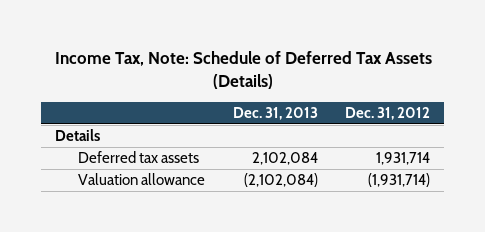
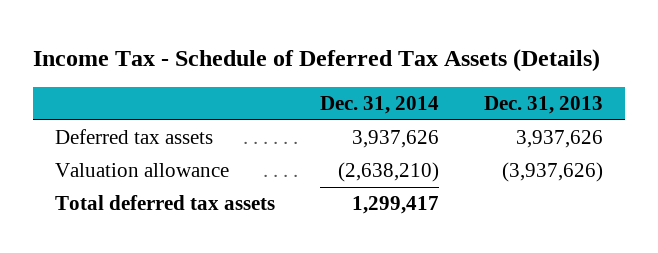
- Income Tax, Note: Schedule of Deferred Tax Assets (Details)
+ Income Tax - Schedule of Deferred Tax Assets (Details)
- | Dec. 31, 2013 | Dec. 31, 2012
+ | Dec. 31, 2014 | Dec. 31, 2013
- Details
- Deferred tax assets | 2,102,084 | 1,931,714
- Valuation allowance | (2,102,084) | (1,931,714)
+ Deferred tax assets | 3,937,626 | 3,937,626
+ Valuation allowance | (2,638,210) | (3,937,626)
+ Total deferred tax assets | 1,299,417 |

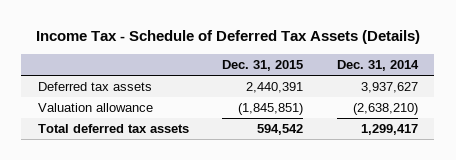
- | Dec. 31, 2014 | Dec. 31, 2013
+ | Dec. 31, 2015 | Dec. 31, 2014
- Deferred tax assets | 3,937,626 | 3,937,626
+ Deferred tax assets | 2,440,391 | 3,937,627

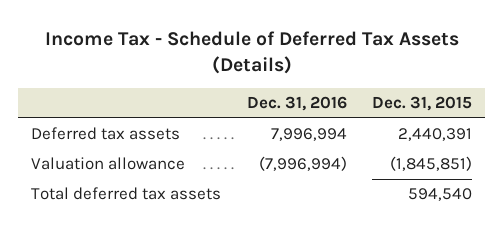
- | Dec. 31, 2015 | Dec. 31, 2014
+ | Dec. 31, 2016 | Dec. 31, 2015
- Total deferred tax assets | 594,542 | 1,299,417
+ Total deferred tax assets | | 594,540

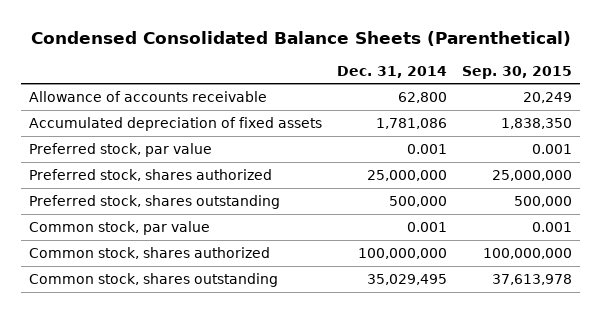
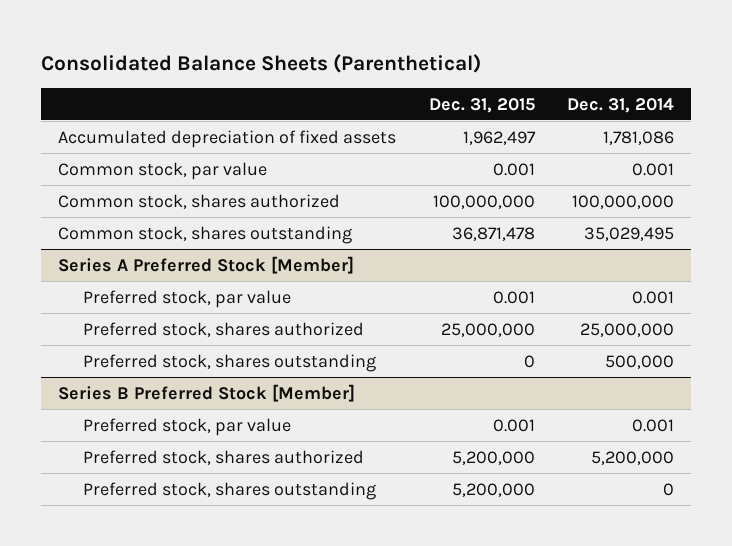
- Condensed Consolidated Balance Sheets (Parenthetical)
+ Consolidated Balance Sheets (Parenthetical)
- | Dec. 31, 2014 | Sep. 30, 2015
+ | Dec. 31, 2015 | Dec. 31, 2014
- Allowance of accounts receivable | 62,800 | 20,249
- Preferred stock, par value | 0.001 | 0.001
- Preferred stock, shares authorized | 25,000,000 | 25,000,000
- Preferred stock, shares outstanding | 500,000 | 500,000
+ Series A Preferred Stock [Member]
+ Preferred stock, par value | 0.001 | 0.001
+ Preferred stock, shares authorized | 25,000,000 | 25,000,000
+ Preferred stock, shares outstanding | 0 | 500,000
+ Series B Preferred Stock [Member]
+ Preferred stock, par value | 0.001 | 0.001
+ Preferred stock, shares authorized | 5,200,000 | 5,200,000
+ Preferred stock, shares outstanding | 5,200,000 | 0

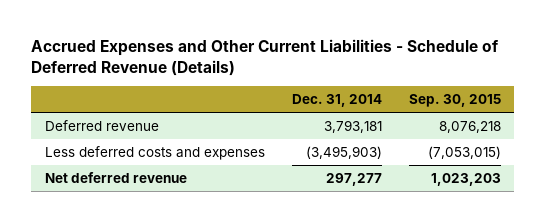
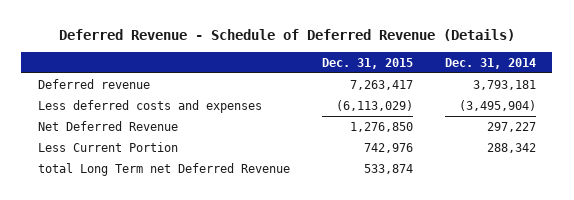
- Accrued Expenses and Other Current Liabilities - Schedule of Deferred Revenue (Details)
+ Deferred Revenue - Schedule of Deferred Revenue (Details)
- | Dec. 31, 2014 | Sep. 30, 2015
+ | Dec. 31, 2015 | Dec. 31, 2014
- Less deferred costs and expenses | (3,495,903) | (7,053,015)
- Net deferred revenue | 297,277 | 1,023,203
+ Less deferred costs and expenses | (6,113,029) | (3,495,904)
+ Net Deferred Revenue | 1,276,850 | 297,227
+ Less Current Portion | 742,976 | 288,342
+ total Long Term net Deferred Revenue | 533,874 |

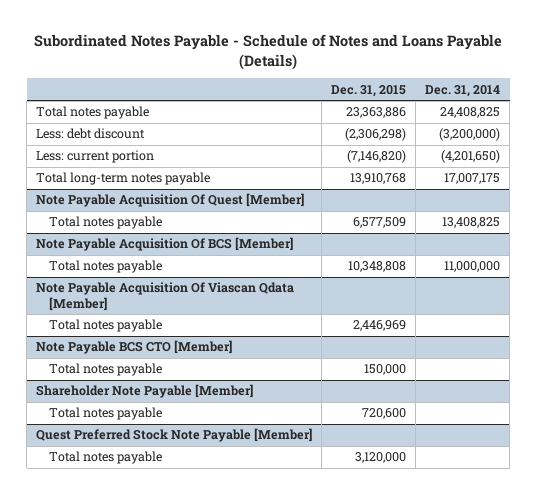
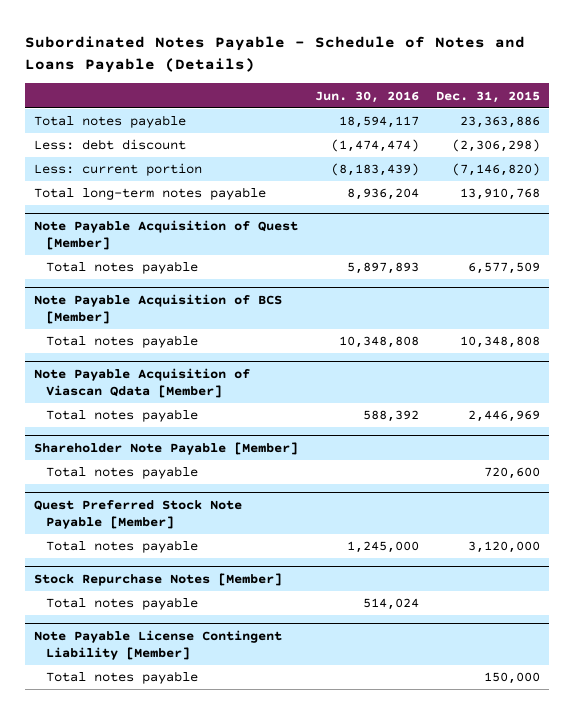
- | Dec. 31, 2015 | Dec. 31, 2014
+ | Jun. 30, 2016 | Dec. 31, 2015
- Note Payable Acquisition Of Quest [Member]
+ Note Payable Acquisition of Quest [Member]
- Note Payable Acquisition Of BCS [Member]
+ Note Payable Acquisition of BCS [Member]
- Note Payable Acquisition Of Viascan Qdata [Member]
+ Note Payable Acquisition of Viascan Qdata [Member]
- Note Payable BCS CTO [Member]
- Total notes payable | 150,000 |
+ Stock Repurchase Notes [Member]
+ Total notes payable | 514,024 |
+ Note Payable License Contingent Liability [Member]
+ Total notes payable | | 150,000

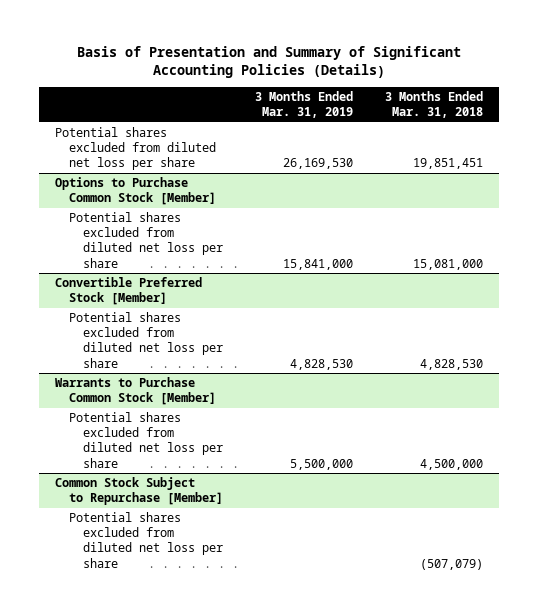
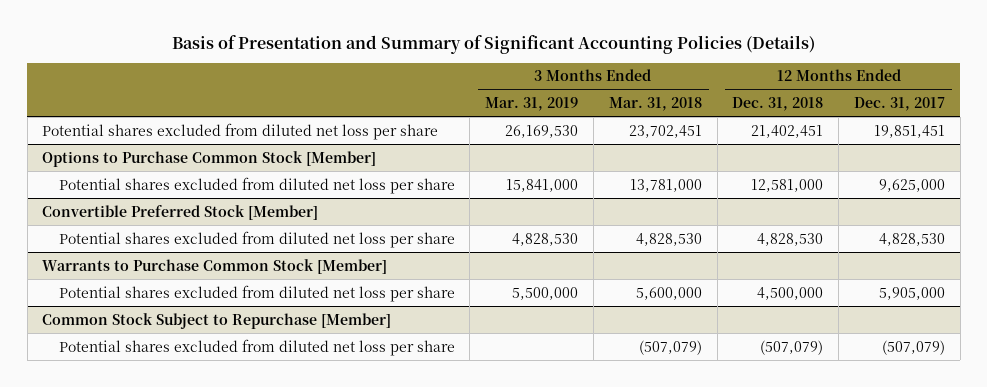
- | 3 Months Ended Mar. 31, 2019 | 3 Months Ended Mar. 31, 2018
+ | 3 Months Ended Mar. 31, 2019 | 3 Months Ended Mar. 31, 2018 | 12 Months Ended Dec. 31, 2018 | 12 Months Ended Dec. 31, 2017
- Potential shares excluded from diluted net loss per share | 26,169,530 | 19,851,451
+ Potential shares excluded from diluted net loss per share | 26,169,530 | 23,702,451 | 21,402,451 | 19,851,451
@ Options to Purchase Common Stock [Member]
- Potential shares excluded from diluted net loss per share | 15,841,000 | 15,081,000
+ Potential shares excluded from diluted net loss per share | 15,841,000 | 13,781,000 | 12,581,000 | 9,625,000
@ Warrants to Purchase Common Stock [Member]
- Potential shares excluded from diluted net loss per share | 5,500,000 | 4,500,000
+ Potential shares excluded from diluted net loss per share | 5,500,000 | 5,600,000 | 4,500,000 | 5,905,000

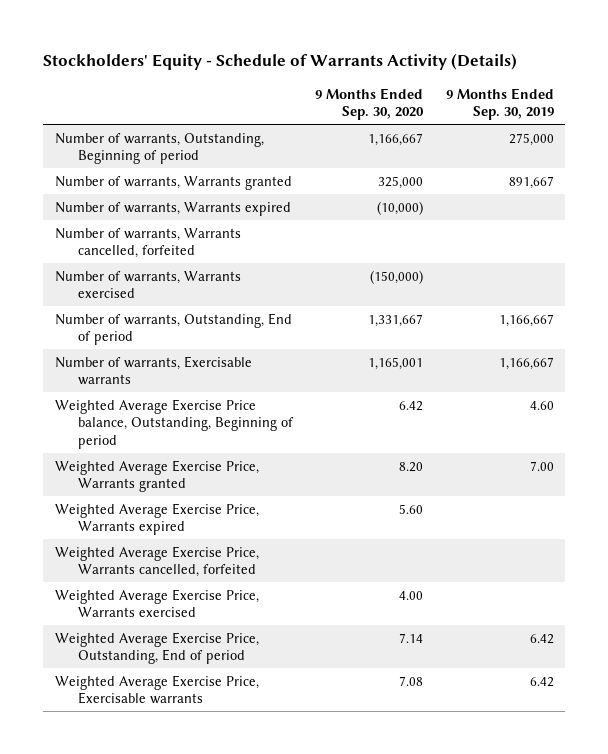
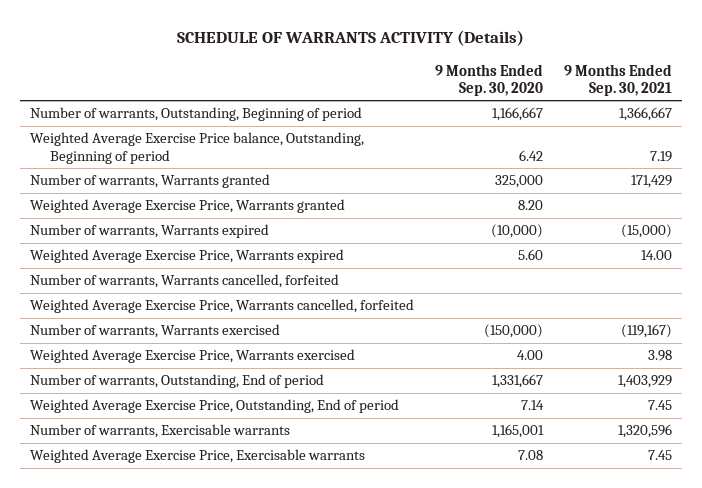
- Stockholders' Equity - Schedule of Warrants Activity (Details)
+ SCHEDULE OF WARRANTS ACTIVITY (Details)
- | 9 Months Ended Sep. 30, 2020 | 9 Months Ended Sep. 30, 2019
+ | 9 Months Ended Sep. 30, 2020 | 9 Months Ended Sep. 30, 2021
moved down: Number of warrants, Warrants granted | 325,000 | 171,429
moved down: Number of warrants, Warrants expired | (10,000) | (15,000)
moved down: Number of warrants, Warrants cancelled, forfeited
moved down: Number of warrants, Warrants exercised | (150,000) | (119,167)
moved down: Number of warrants, Outstanding, End of period | 1,331,667 | 1,403,929
moved down: Number of warrants, Exercisable warrants | 1,165,001 | 1,320,596

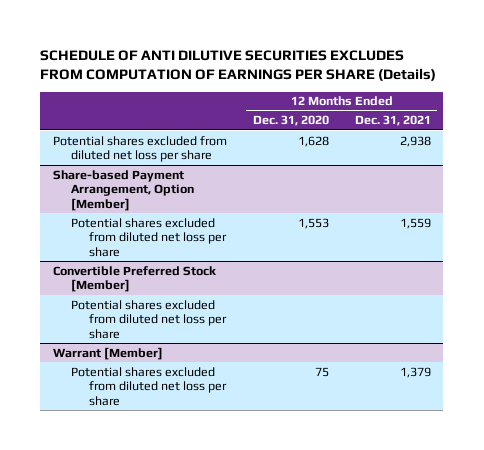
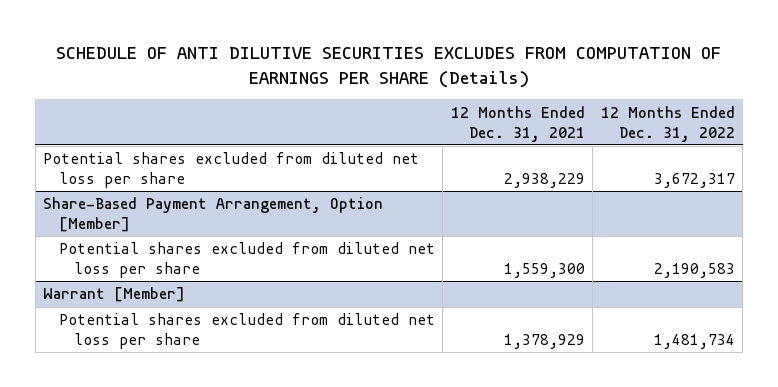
- | 12 Months Ended Dec. 31, 2020 | 12 Months Ended Dec. 31, 2021
+ | 12 Months Ended Dec. 31, 2021 | 12 Months Ended Dec. 31, 2022
- Potential shares excluded from diluted net loss per share | 1,628 | 2,938
- Share-based Payment Arrangement, Option [Member]
- Potential shares excluded from diluted net loss per share | 1,553 | 1,559
- Convertible Preferred Stock [Member]
- Potential shares excluded from diluted net loss per share
+ Potential shares excluded from diluted net loss per share | 2,938,229 | 3,672,317
+ Share-Based Payment Arrangement, Option [Member]
+ Potential shares excluded from diluted net loss per share | 1,559,300 | 2,190,583
@ Warrant [Member]
- Potential shares excluded from diluted net loss per share | 75 | 1,379
+ Potential shares excluded from diluted net loss per share | 1,378,929 | 1,481,734

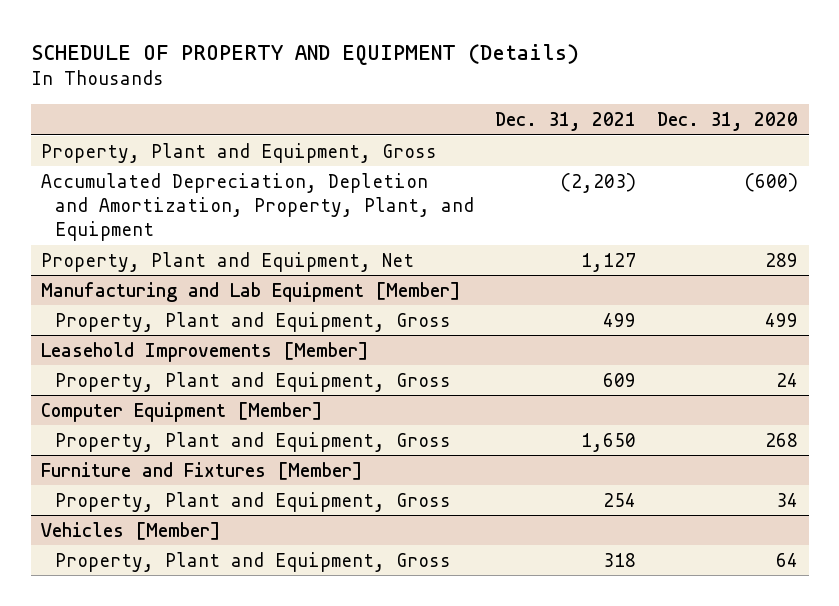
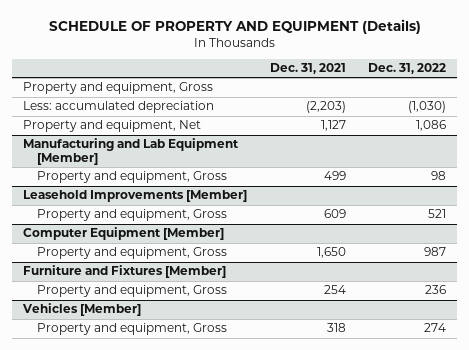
- | Dec. 31, 2021 | Dec. 31, 2020
+ | Dec. 31, 2021 | Dec. 31, 2022
- Property, Plant and Equipment, Gross
- Accumulated Depreciation, Depletion and Amortization, Property, Plant, and Equipment | (2,203) | (600)
- Property, Plant and Equipment, Net | 1,127 | 289
+ Property and equipment, Gross
+ Less: accumulated depreciation | (2,203) | (1,030)
+ Property and equipment, Net | 1,127 | 1,086
@ Manufacturing and Lab Equipment [Member]
- Property, Plant and Equipment, Gross | 499 | 499
+ Property and equipment, Gross | 499 | 98
@ Leasehold Improvements [Member]
- Property, Plant and Equipment, Gross | 609 | 24
+ Property and equipment, Gross | 609 | 521
@ Computer Equipment [Member]
- Property, Plant and Equipment, Gross | 1,650 | 268
+ Property and equipment, Gross | 1,650 | 987
@ Furniture and Fixtures [Member]
- Property, Plant and Equipment, Gross | 254 | 34
+ Property and equipment, Gross | 254 | 236
@ Vehicles [Member]
- Property, Plant and Equipment, Gross | 318 | 64
+ Property and equipment, Gross | 318 | 274

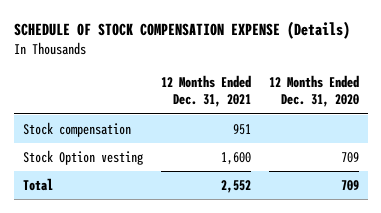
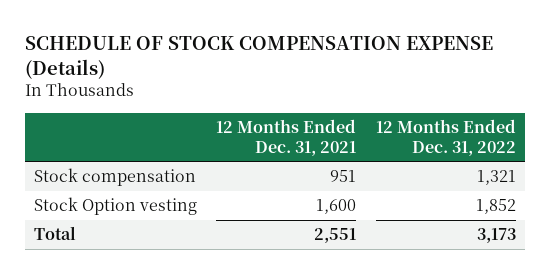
- | 12 Months Ended Dec. 31, 2021 | 12 Months Ended Dec. 31, 2020
+ | 12 Months Ended Dec. 31, 2021 | 12 Months Ended Dec. 31, 2022
- Total | 2,552 | 709
+ Total | 2,551 | 3,173

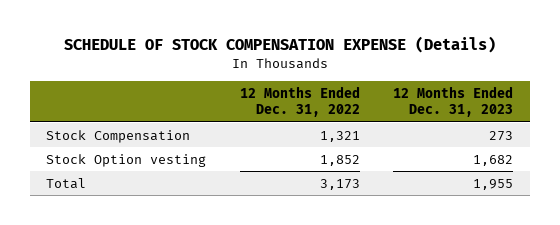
- | 12 Months Ended Dec. 31, 2021 | 12 Months Ended Dec. 31, 2022
+ | 12 Months Ended Dec. 31, 2022 | 12 Months Ended Dec. 31, 2023
- Stock compensation | 951 | 1,321
+ Stock Compensation | 1,321 | 273

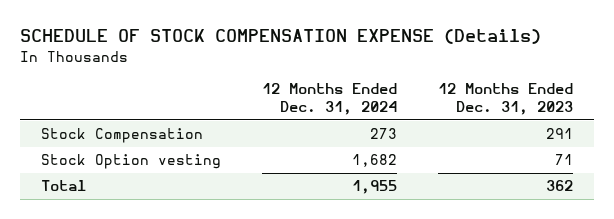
- | 12 Months Ended Dec. 31, 2022 | 12 Months Ended Dec. 31, 2023
+ | 12 Months Ended Dec. 31, 2024 | 12 Months Ended Dec. 31, 2023
- Stock Compensation | 1,321 | 273
- Stock Option vesting | 1,852 | 1,682
- Total | 3,173 | 1,955
+ Stock Compensation | 273 | 291
+ Stock Option vesting | 1,682 | 71
+ Total | 1,955 | 362

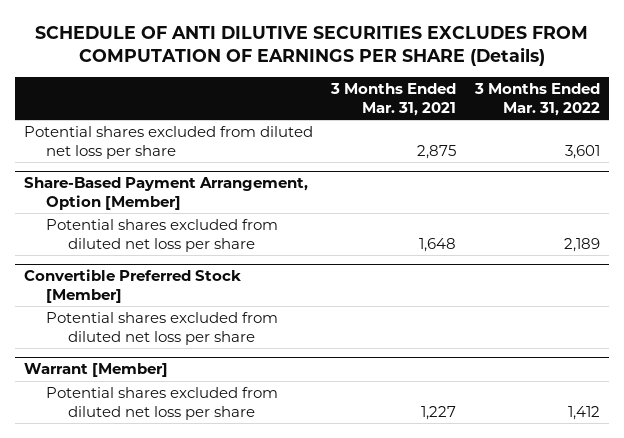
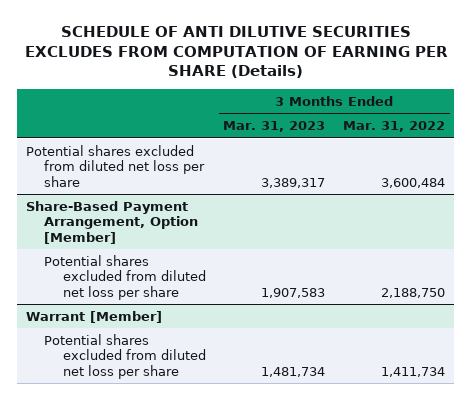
- SCHEDULE OF ANTI DILUTIVE SECURITIES EXCLUDES FROM COMPUTATION OF EARNINGS PER SHARE (Details)
+ SCHEDULE OF ANTI DILUTIVE SECURITIES EXCLUDES FROM COMPUTATION OF EARNING PER SHARE (Details)
- | 3 Months Ended Mar. 31, 2021 | 3 Months Ended Mar. 31, 2022
+ | 3 Months Ended Mar. 31, 2023 | 3 Months Ended Mar. 31, 2022
- Potential shares excluded from diluted net loss per share | 2,875 | 3,601
+ Potential shares excluded from diluted net loss per share | 3,389,317 | 3,600,484
@ Share-Based Payment Arrangement, Option [Member]
- Potential shares excluded from diluted net loss per share | 1,648 | 2,189
- Convertible Preferred Stock [Member]
- Potential shares excluded from diluted net loss per share
@ Share-Based Payment Arrangement, Option [Member]
+ Potential shares excluded from diluted net loss per share | 1,907,583 | 2,188,750
@ Warrant [Member]
- Potential shares excluded from diluted net loss per share | 1,227 | 1,412
+ Potential shares excluded from diluted net loss per share | 1,481,734 | 1,411,734

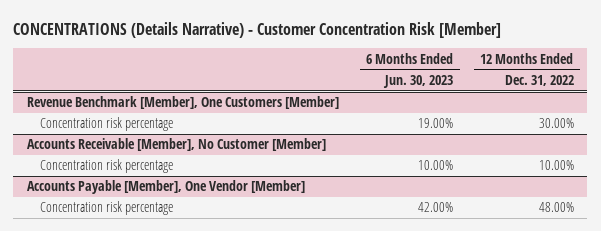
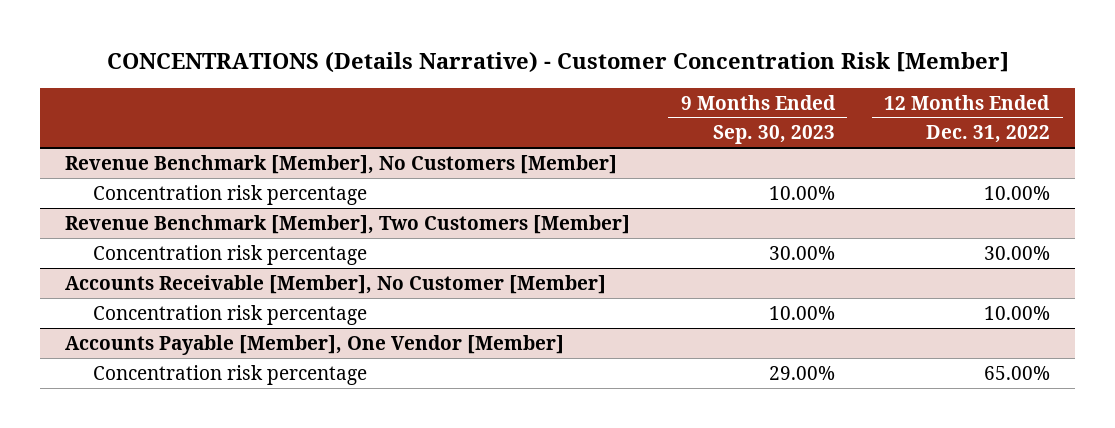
- | 6 Months Ended Jun. 30, 2023 | 12 Months Ended Dec. 31, 2022
+ | 9 Months Ended Sep. 30, 2023 | 12 Months Ended Dec. 31, 2022
- Revenue Benchmark [Member], One Customers [Member]
+ Revenue Benchmark [Member], No Customers [Member]
+ Concentration risk percentage | 10.00% | 10.00%
+ Revenue Benchmark [Member], Two Customers [Member]
@ Accounts Payable [Member], One Vendor [Member]
- Concentration risk percentage | 42.00% | 48.00%
+ Concentration risk percentage | 29.00% | 65.00%

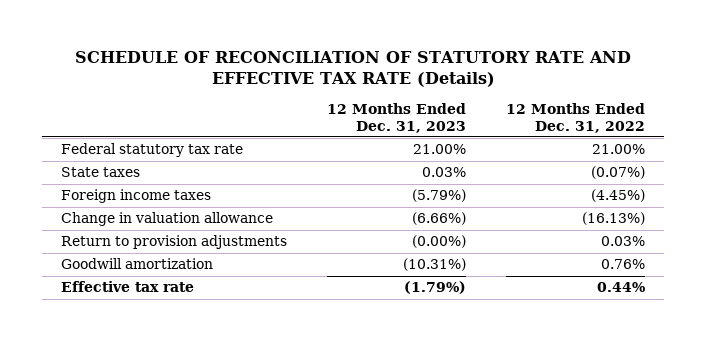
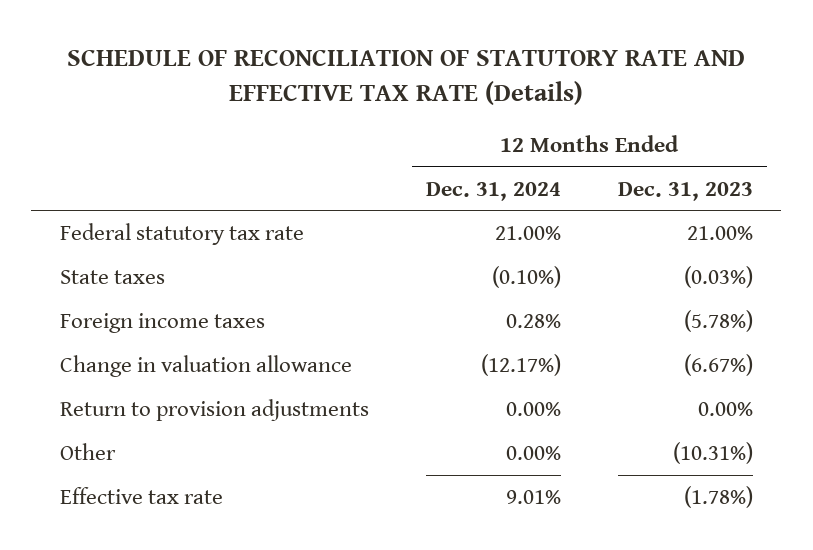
- | 12 Months Ended Dec. 31, 2023 | 12 Months Ended Dec. 31, 2022
+ | 12 Months Ended Dec. 31, 2024 | 12 Months Ended Dec. 31, 2023
- State taxes | 0.03% | (0.07%)
- Foreign income taxes | (5.79%) | (4.45%)
- Change in valuation allowance | (6.66%) | (16.13%)
- Return to provision adjustments | (0.00%) | 0.03%
- Goodwill amortization | (10.31%) | 0.76%
- Effective tax rate | (1.79%) | 0.44%
+ State taxes | (0.10%) | (0.03%)
+ Foreign income taxes | 0.28% | (5.78%)
+ Change in valuation allowance | (12.17%) | (6.67%)
+ Return to provision adjustments | 0.00% | 0.00%
+ Other | 0.00% | (10.31%)
+ Effective tax rate | 9.01% | (1.78%)

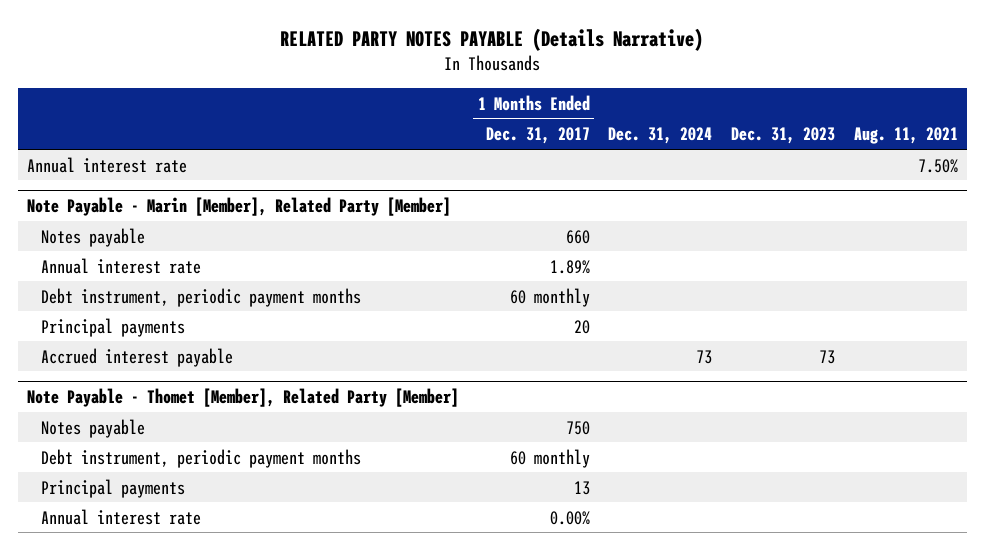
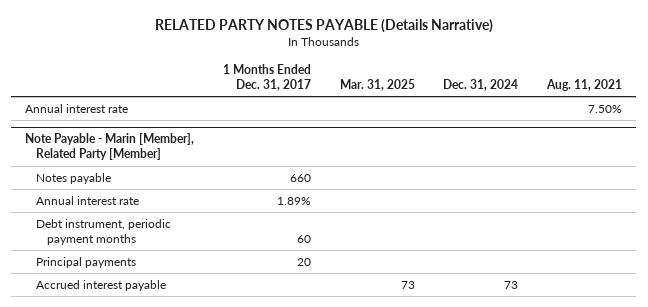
- | 1 Months Ended Dec. 31, 2017 | Dec. 31, 2024 | Dec. 31, 2023 | Aug. 11, 2021
+ | 1 Months Ended Dec. 31, 2017 | Mar. 31, 2025 | Dec. 31, 2024 | Aug. 11, 2021
@ Note Payable - Marin [Member], Related Party [Member]
- Debt instrument, periodic payment months | 60 monthly | | |
+ Debt instrument, periodic payment months | 60 | | |
- Note Payable - Thomet [Member], Related Party [Member]
- Notes payable | 750 | | |
- Debt instrument, periodic payment months | 60 monthly | | |
- Principal payments | 13 | | |
- Annual interest rate | 0.00% | | |

